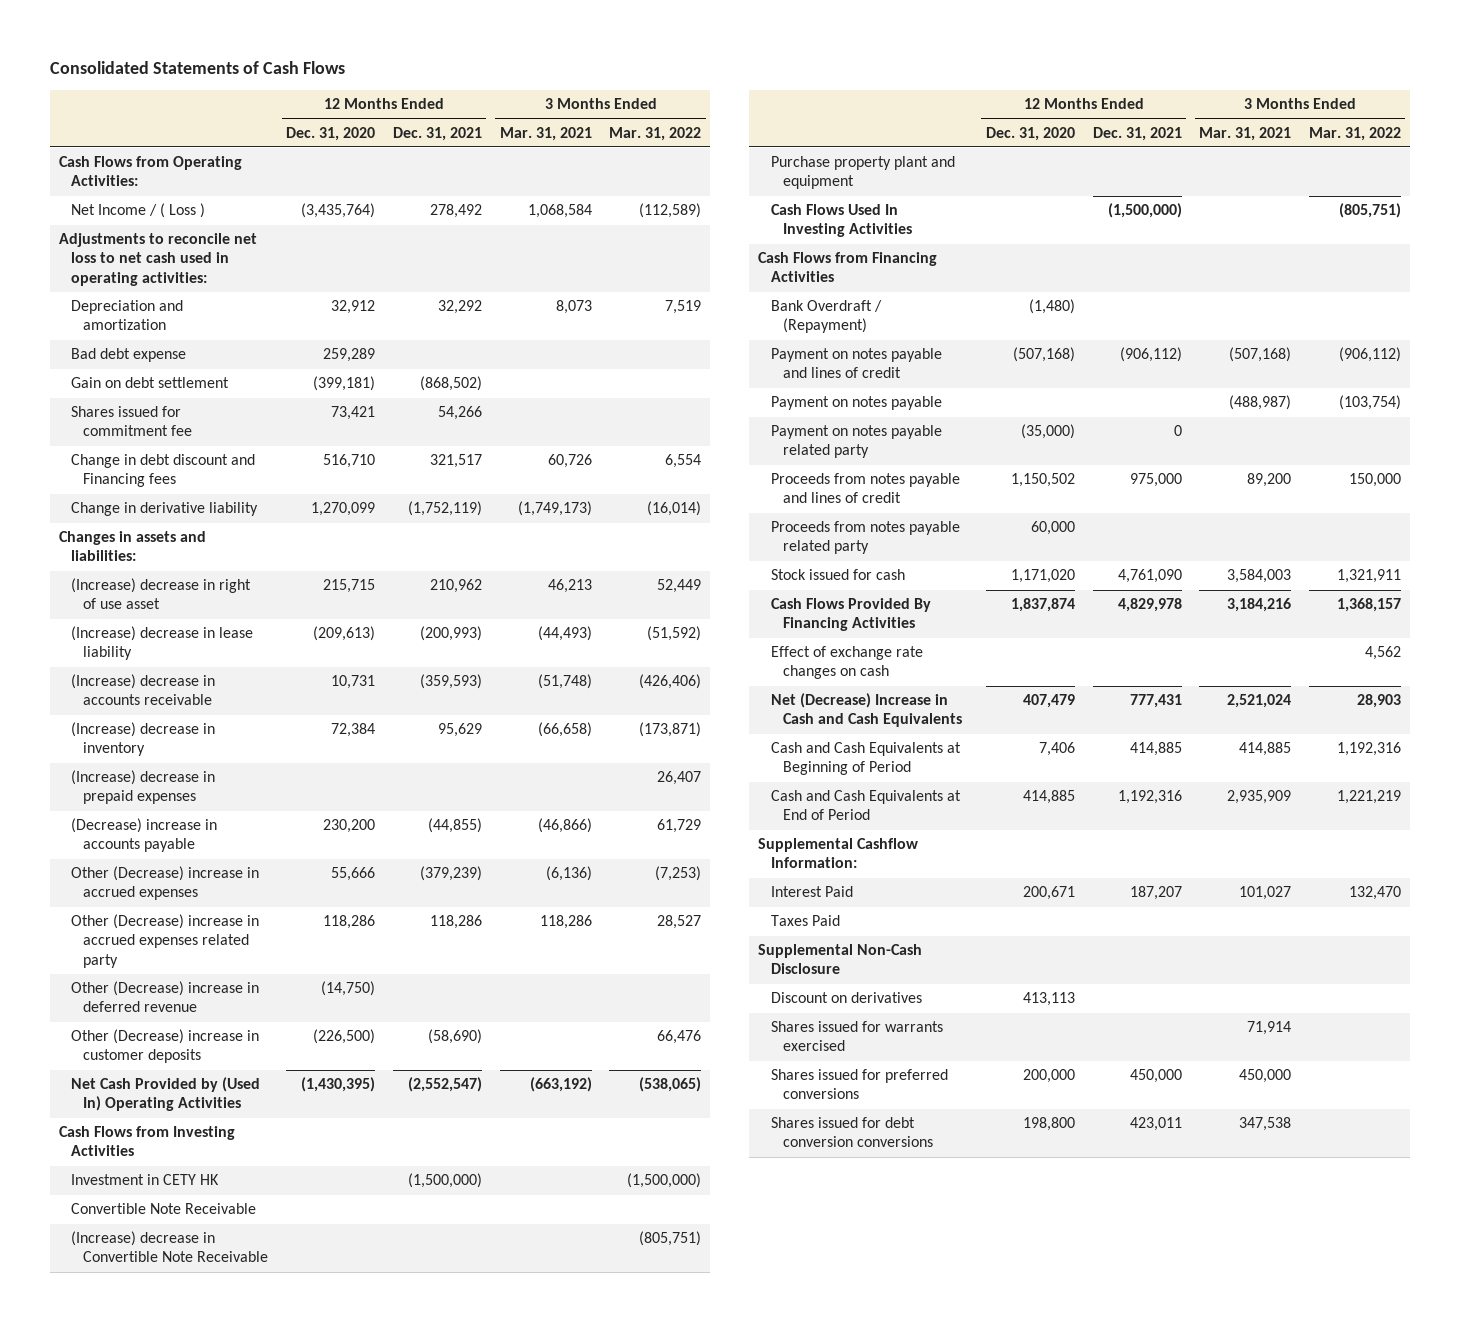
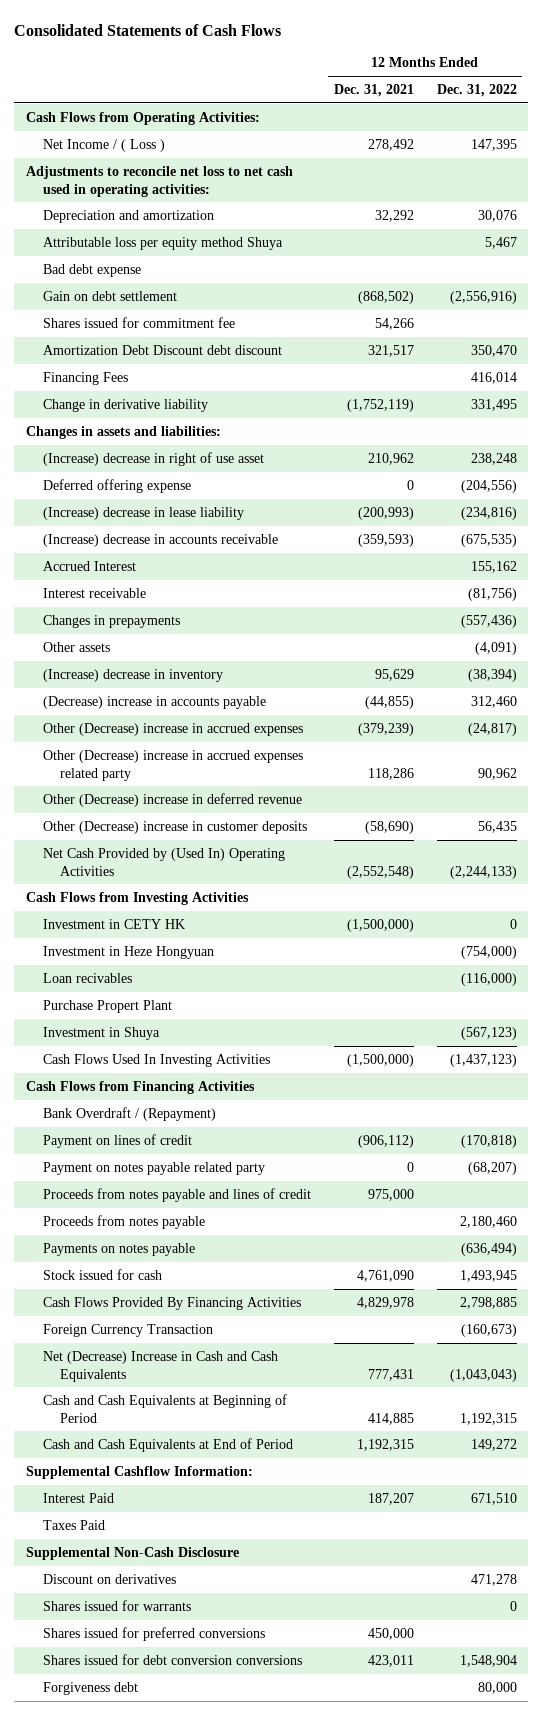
- | 12 Months Ended Dec. 31, 2020 | 12 Months Ended Dec. 31, 2021 | 3 Months Ended Mar. 31, 2021 | 3 Months Ended Mar. 31, 2022
+ | 12 Months Ended Dec. 31, 2021 | 12 Months Ended Dec. 31, 2022
+ Attributable loss per equity method Shuya | | 5,467
- Change in debt discount and Financing fees | 516,710 | 321,517 | 60,726 | 6,554
+ Amortization Debt Discount debt discount | 321,517 | 350,470
+ Financing Fees | | 416,014
+ Deferred offering expense | 0 | (204,556)
+ Accrued Interest | | 155,162
+ Interest receivable | | (81,756)
+ Changes in prepayments | | (557,436)
+ Other assets | | (4,091)
- (Increase) decrease in prepaid expenses | | | | 26,407
- Net Cash Provided by (Used In) Operating Activities | (1,430,395) | (2,552,547) | (663,192) | (538,065)
+ Net Cash Provided by (Used In) Operating Activities | (2,552,548) | (2,244,133)
- Convertible Note Receivable
- (Increase) decrease in Convertible Note Receivable | | | | (805,751)
- Purchase property plant and equipment
+ Investment in Heze Hongyuan | | (754,000)
+ Loan recivables | | (116,000)
+ Purchase Propert Plant
+ Investment in Shuya | | (567,123)
- Payment on notes payable and lines of credit | (507,168) | (906,112) | (507,168) | (906,112)
- Payment on notes payable | | | (488,987) | (103,754)
+ Payment on lines of credit | (906,112) | (170,818)
- Proceeds from notes payable related party | 60,000 | | |
+ Proceeds from notes payable | | 2,180,460
+ Payments on notes payable | | (636,494)
- Effect of exchange rate changes on cash | | | | 4,562
+ Foreign Currency Transaction | | (160,673)
- Cash and Cash Equivalents at End of Period | 414,885 | 1,192,316 | 2,935,909 | 1,221,219
+ Cash and Cash Equivalents at End of Period | 1,192,315 | 149,272
- Shares issued for warrants exercised | | | 71,914 |
+ Shares issued for warrants | | 0
+ Forgiveness debt | | 80,000

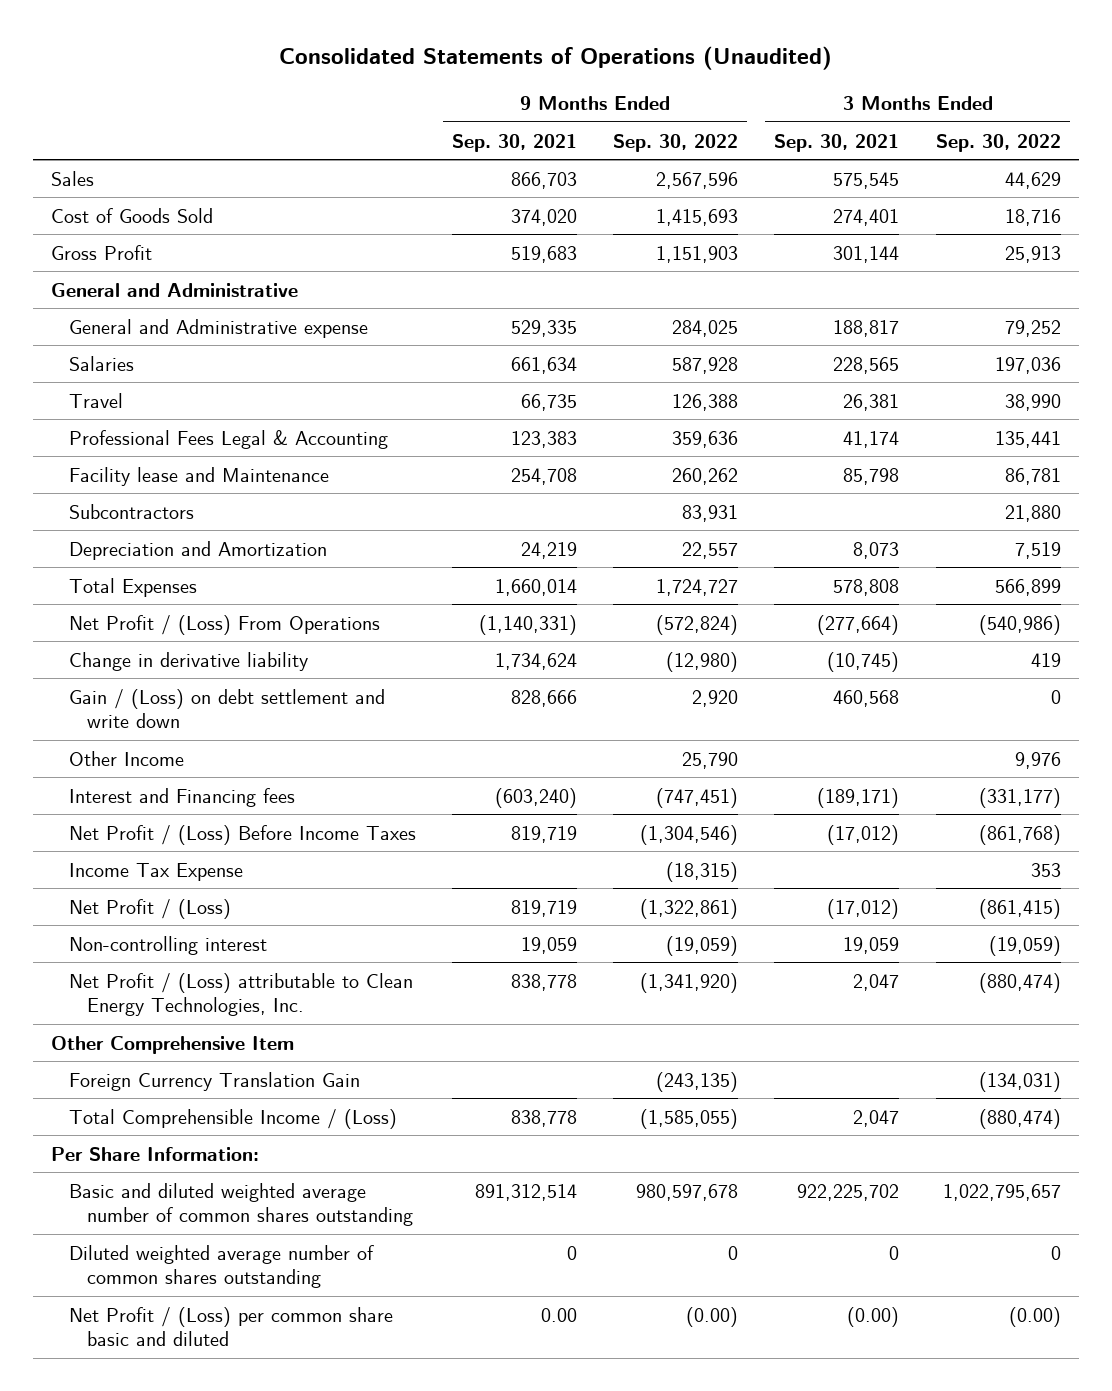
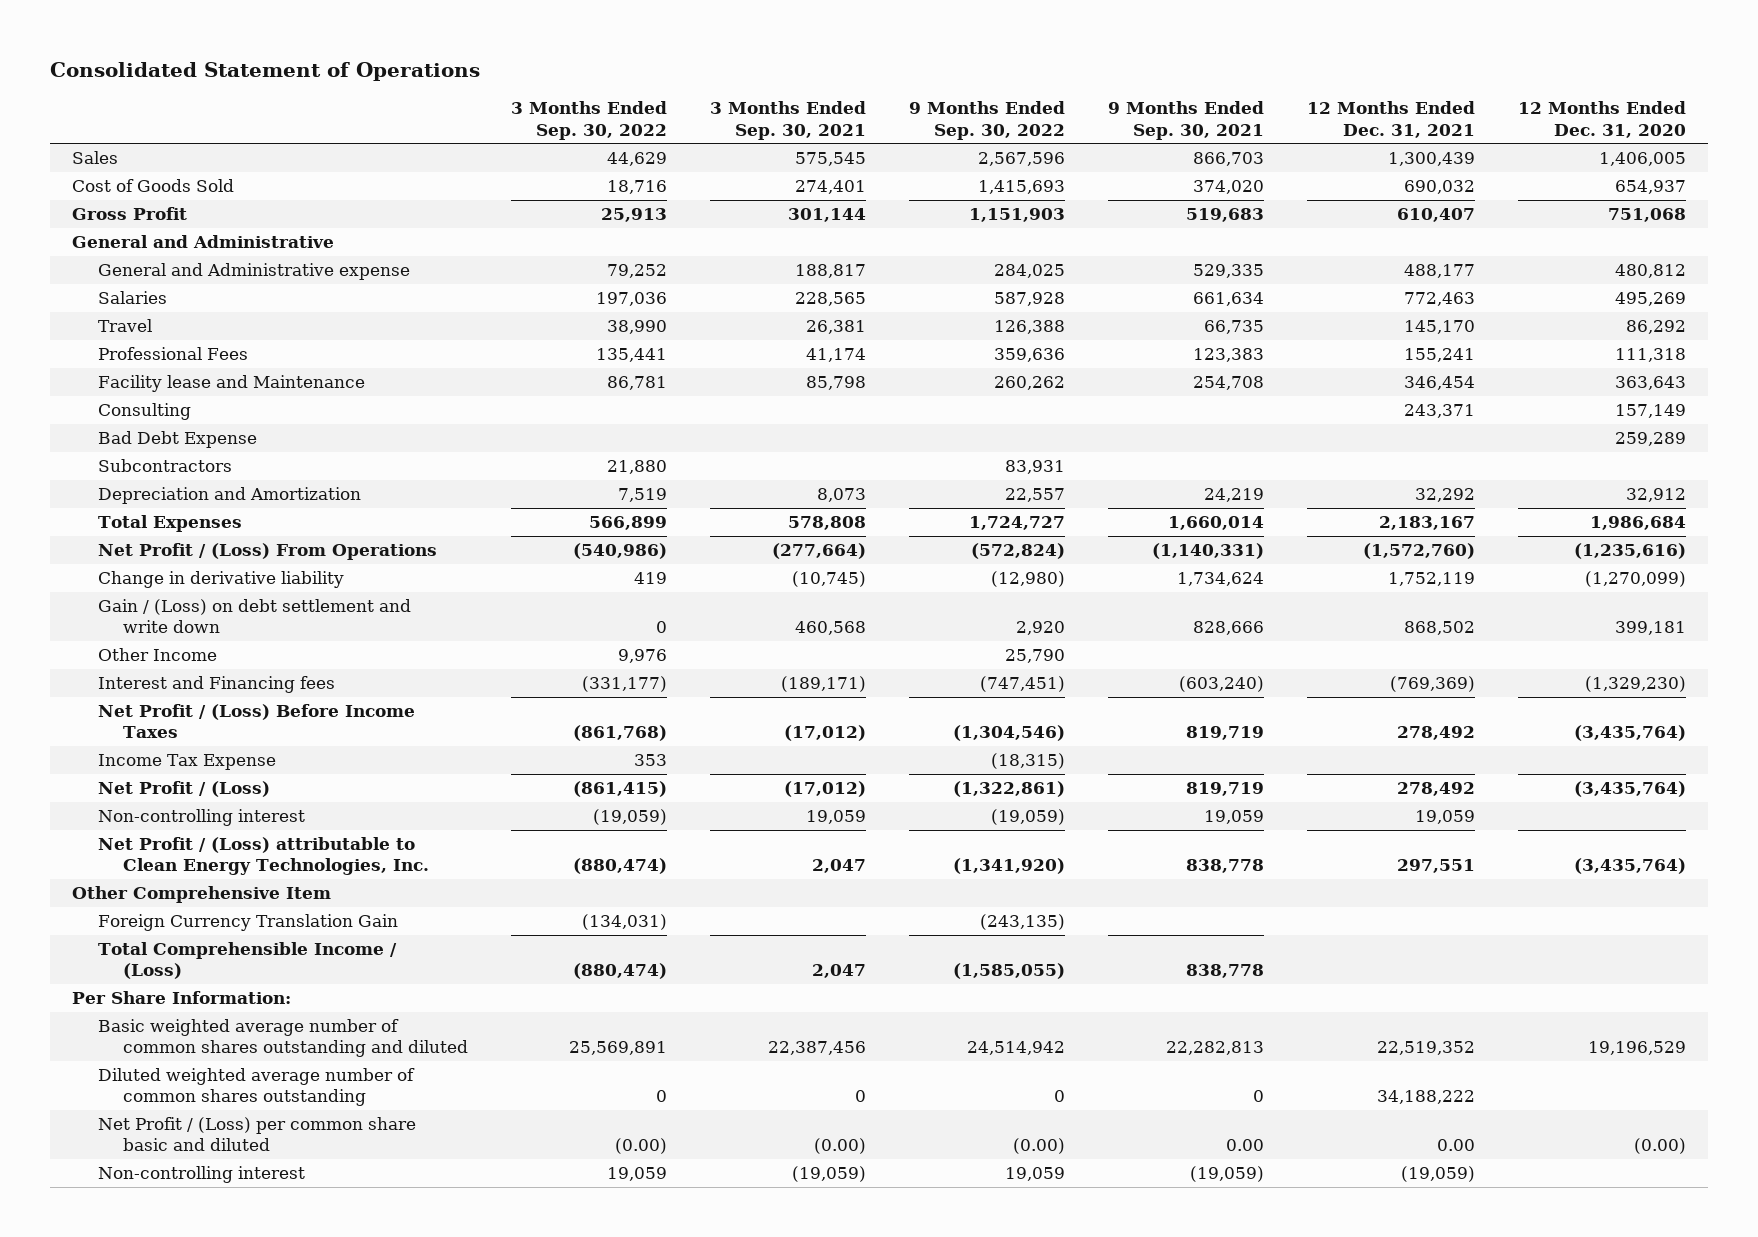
- Consolidated Statements of Operations (Unaudited)
+ Consolidated Statement of Operations
- | 9 Months Ended Sep. 30, 2021 | 9 Months Ended Sep. 30, 2022 | 3 Months Ended Sep. 30, 2021 | 3 Months Ended Sep. 30, 2022
+ | 3 Months Ended Sep. 30, 2022 | 3 Months Ended Sep. 30, 2021 | 9 Months Ended Sep. 30, 2022 | 9 Months Ended Sep. 30, 2021 | 12 Months Ended Dec. 31, 2021 | 12 Months Ended Dec. 31, 2020
- Professional Fees Legal & Accounting | 123,383 | 359,636 | 41,174 | 135,441
+ Professional Fees | 135,441 | 41,174 | 359,636 | 123,383 | 155,241 | 111,318
+ Consulting | | | | | 243,371 | 157,149
+ Bad Debt Expense | | | | | | 259,289
- Basic and diluted weighted average number of common shares outstanding | 891,312,514 | 980,597,678 | 922,225,702 | 1,022,795,657
+ Basic weighted average number of common shares outstanding and diluted | 25,569,891 | 22,387,456 | 24,514,942 | 22,282,813 | 22,519,352 | 19,196,529
+ Non-controlling interest | 19,059 | (19,059) | 19,059 | (19,059) | (19,059) |

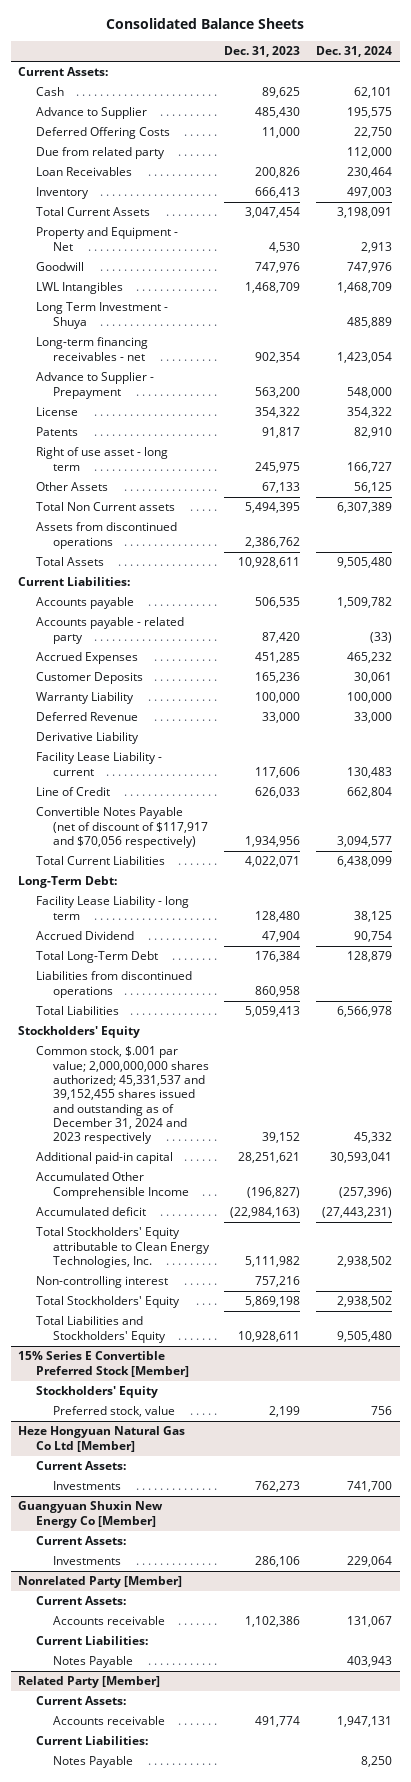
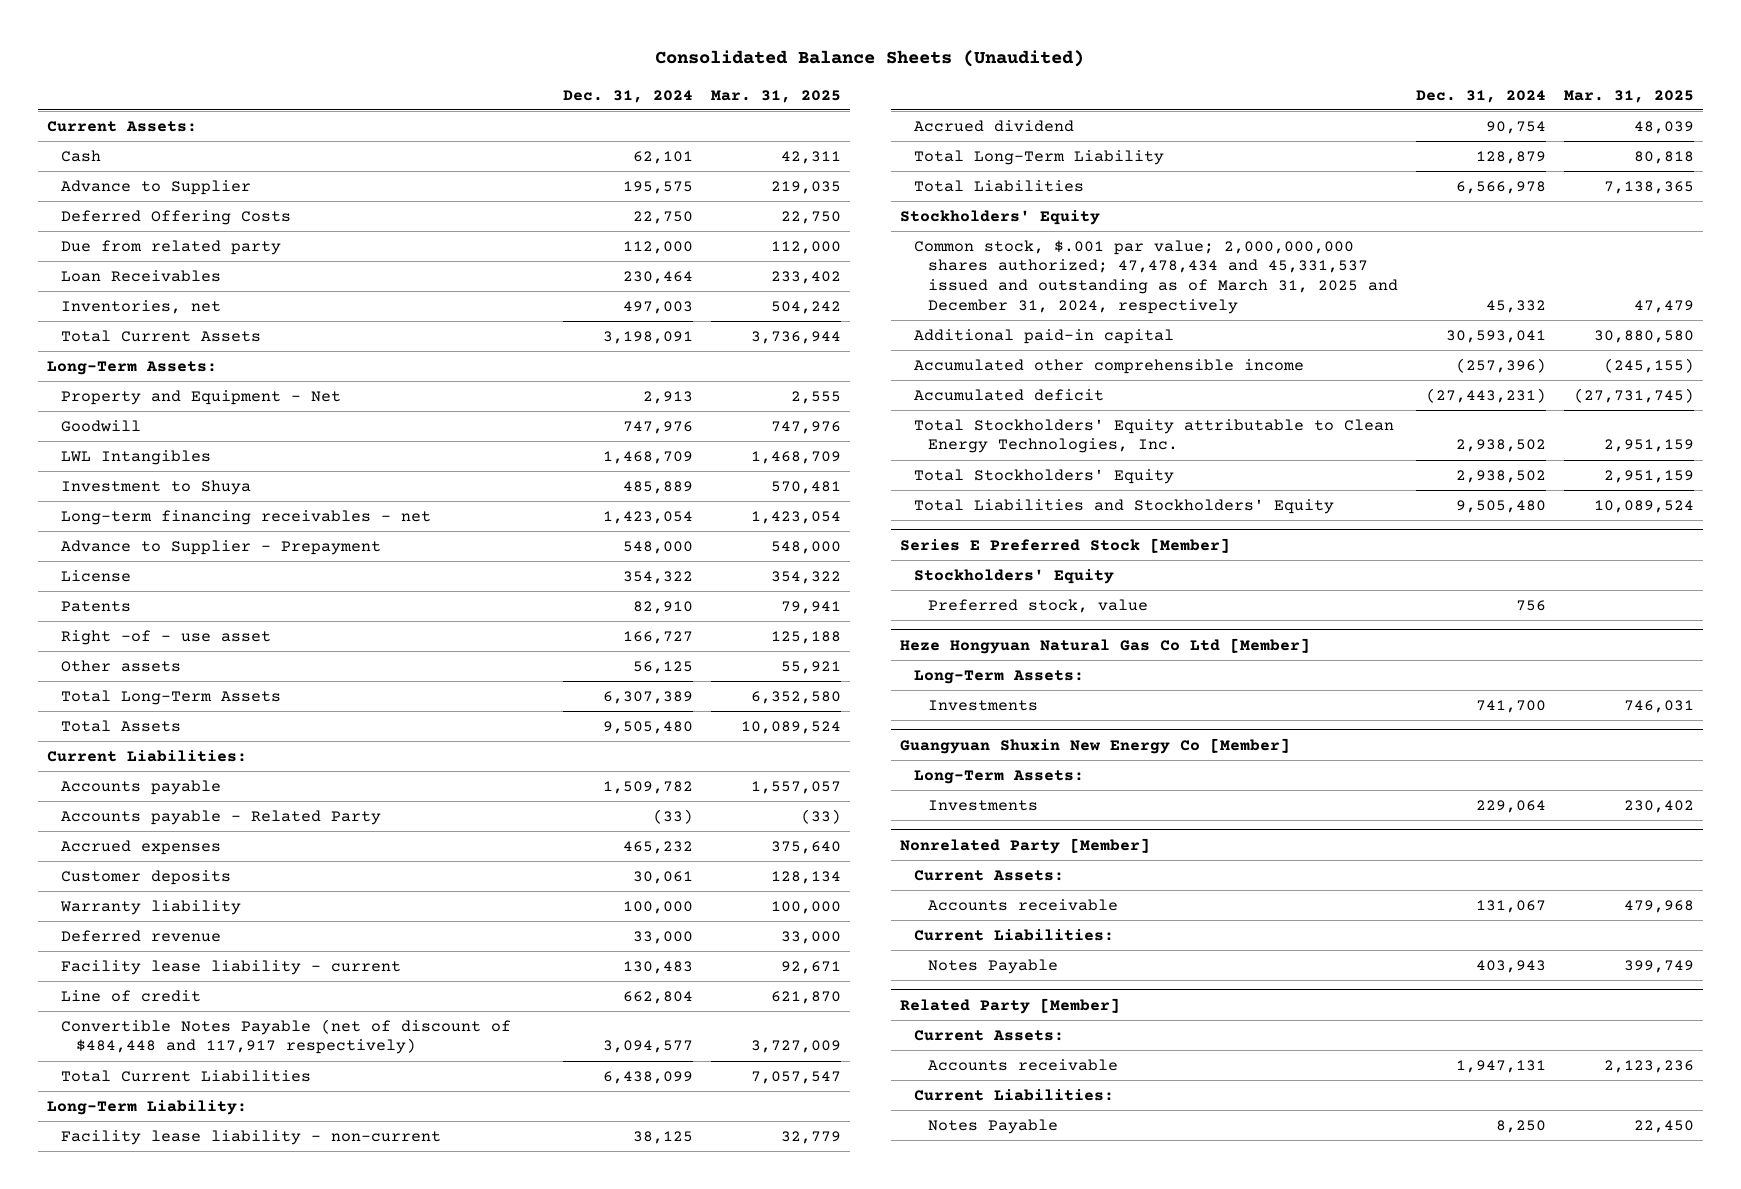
- Consolidated Balance Sheets
+ Consolidated Balance Sheets (Unaudited)
- | Dec. 31, 2023 | Dec. 31, 2024
+ | Dec. 31, 2024 | Mar. 31, 2025
- Inventory | 666,413 | 497,003
+ Inventories, net | 497,003 | 504,242
+ Long-Term Assets:
- Long Term Investment - Shuya | | 485,889
+ Investment to Shuya | 485,889 | 570,481
- Right of use asset - long term | 245,975 | 166,727
- Other Assets | 67,133 | 56,125
- Total Non Current assets | 5,494,395 | 6,307,389
- Assets from discontinued operations | 2,386,762 |
+ Right -of - use asset | 166,727 | 125,188
+ Other assets | 56,125 | 55,921
+ Total Long-Term Assets | 6,307,389 | 6,352,580
- Accounts payable - related party | 87,420 | (33)
- Accrued Expenses | 451,285 | 465,232
- Customer Deposits | 165,236 | 30,061
- Warranty Liability | 100,000 | 100,000
- Deferred Revenue | 33,000 | 33,000
- Derivative Liability
- Facility Lease Liability - current | 117,606 | 130,483
- Line of Credit | 626,033 | 662,804
- Convertible Notes Payable (net of discount of $117,917 and $70,056 respectively) | 1,934,956 | 3,094,577
+ Accounts payable - Related Party | (33) | (33)
+ Accrued expenses | 465,232 | 375,640
+ Customer deposits | 30,061 | 128,134
+ Warranty liability | 100,000 | 100,000
+ Deferred revenue | 33,000 | 33,000
+ Facility lease liability - current | 130,483 | 92,671
+ Line of credit | 662,804 | 621,870
+ Convertible Notes Payable (net of discount of $484,448 and 117,917 respectively) | 3,094,577 | 3,727,009
- Long-Term Debt:
- Facility Lease Liability - long term | 128,480 | 38,125
- Accrued Dividend | 47,904 | 90,754
- Total Long-Term Debt | 176,384 | 128,879
- Liabilities from discontinued operations | 860,958 |
+ Long-Term Liability:
+ Facility lease liability - non-current | 38,125 | 32,779
+ Accrued dividend | 90,754 | 48,039
+ Total Long-Term Liability | 128,879 | 80,818
- Common stock, $.001 par value; 2,000,000,000 shares authorized; 45,331,537 and 39,152,455 shares issued and outstanding as of December 31, 2024 and 2023 respectively | 39,152 | 45,332
+ Common stock, $.001 par value; 2,000,000,000 shares authorized; 47,478,434 and 45,331,537 issued and outstanding as of March 31, 2025 and December 31, 2024, respectively | 45,332 | 47,479
- Accumulated Other Comprehensible Income | (196,827) | (257,396)
+ Accumulated other comprehensible income | (257,396) | (245,155)
- Non-controlling interest | 757,216 |
- 15% Series E Convertible Preferred Stock [Member]
+ Series E Preferred Stock [Member]
@ Heze Hongyuan Natural Gas Co Ltd [Member]
- Current Assets:
+ Long-Term Assets:
@ Guangyuan Shuxin New Energy Co [Member]
- Current Assets:
+ Long-Term Assets:

